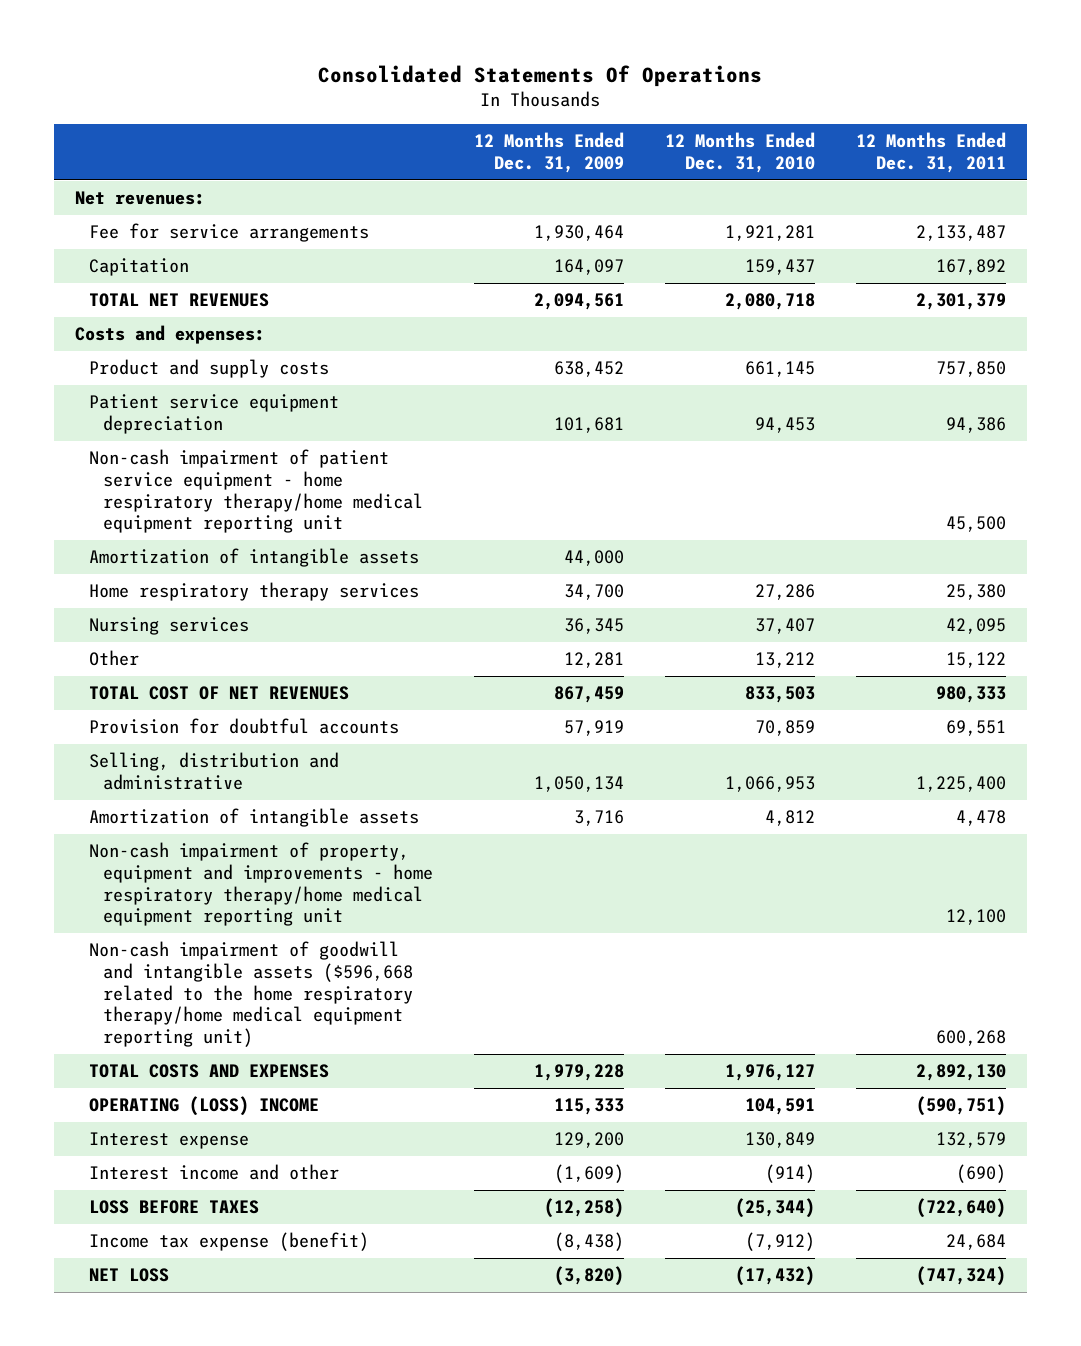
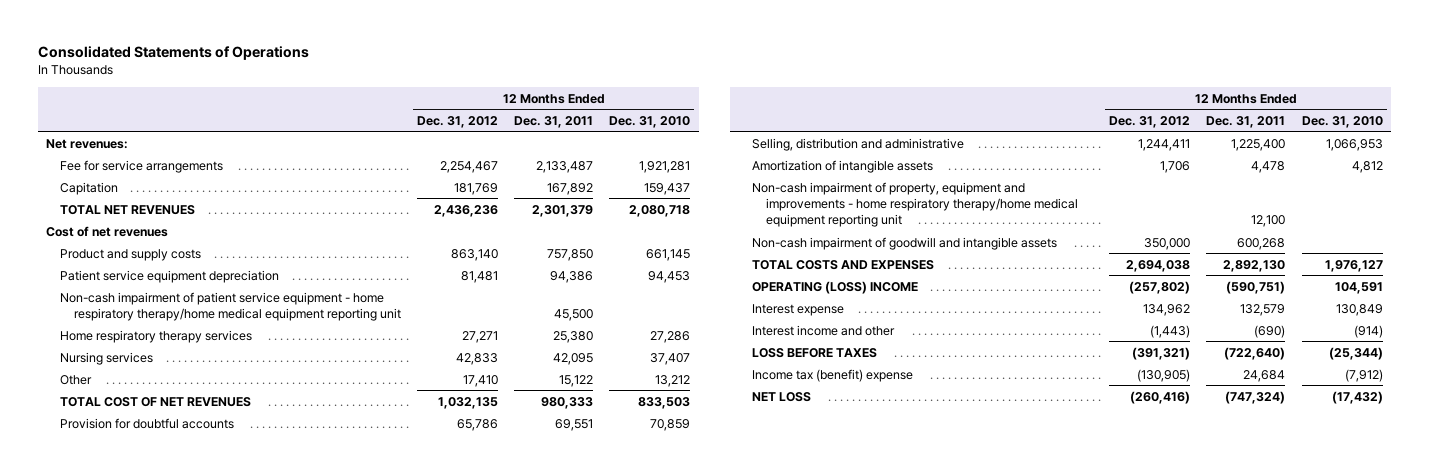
- Consolidated Statements Of Operations
+ Consolidated Statements of Operations
- | 12 Months Ended Dec. 31, 2009 | 12 Months Ended Dec. 31, 2010 | 12 Months Ended Dec. 31, 2011
+ | 12 Months Ended Dec. 31, 2012 | 12 Months Ended Dec. 31, 2011 | 12 Months Ended Dec. 31, 2010
- Costs and expenses:
+ Cost of net revenues
- Amortization of intangible assets | 44,000 | |
- Non-cash impairment of goodwill and intangible assets ($596,668 related to the home respiratory therapy/home medical equipment reporting unit) | | | 600,268
+ Non-cash impairment of goodwill and intangible assets | 350,000 | 600,268 |
- Income tax expense (benefit) | (8,438) | (7,912) | 24,684
+ Income tax (benefit) expense | (130,905) | 24,684 | (7,912)

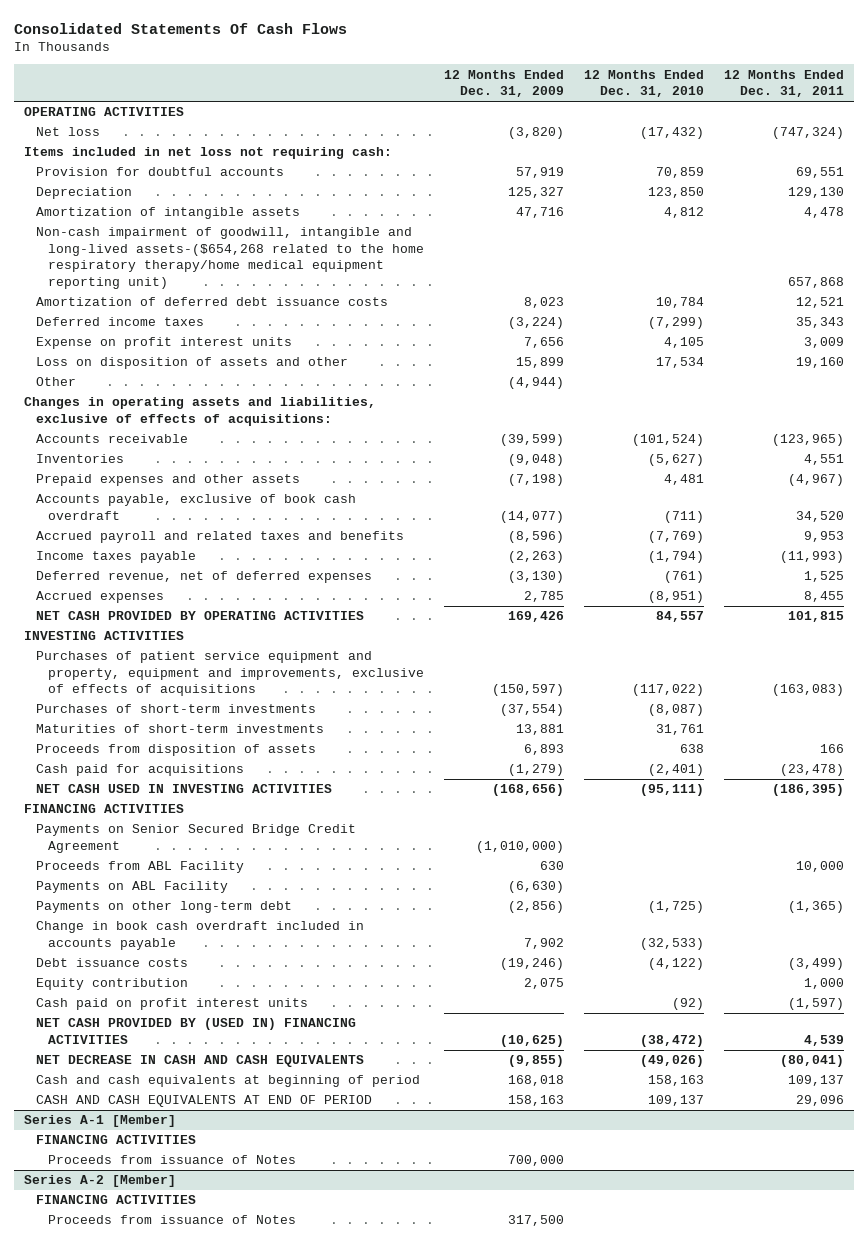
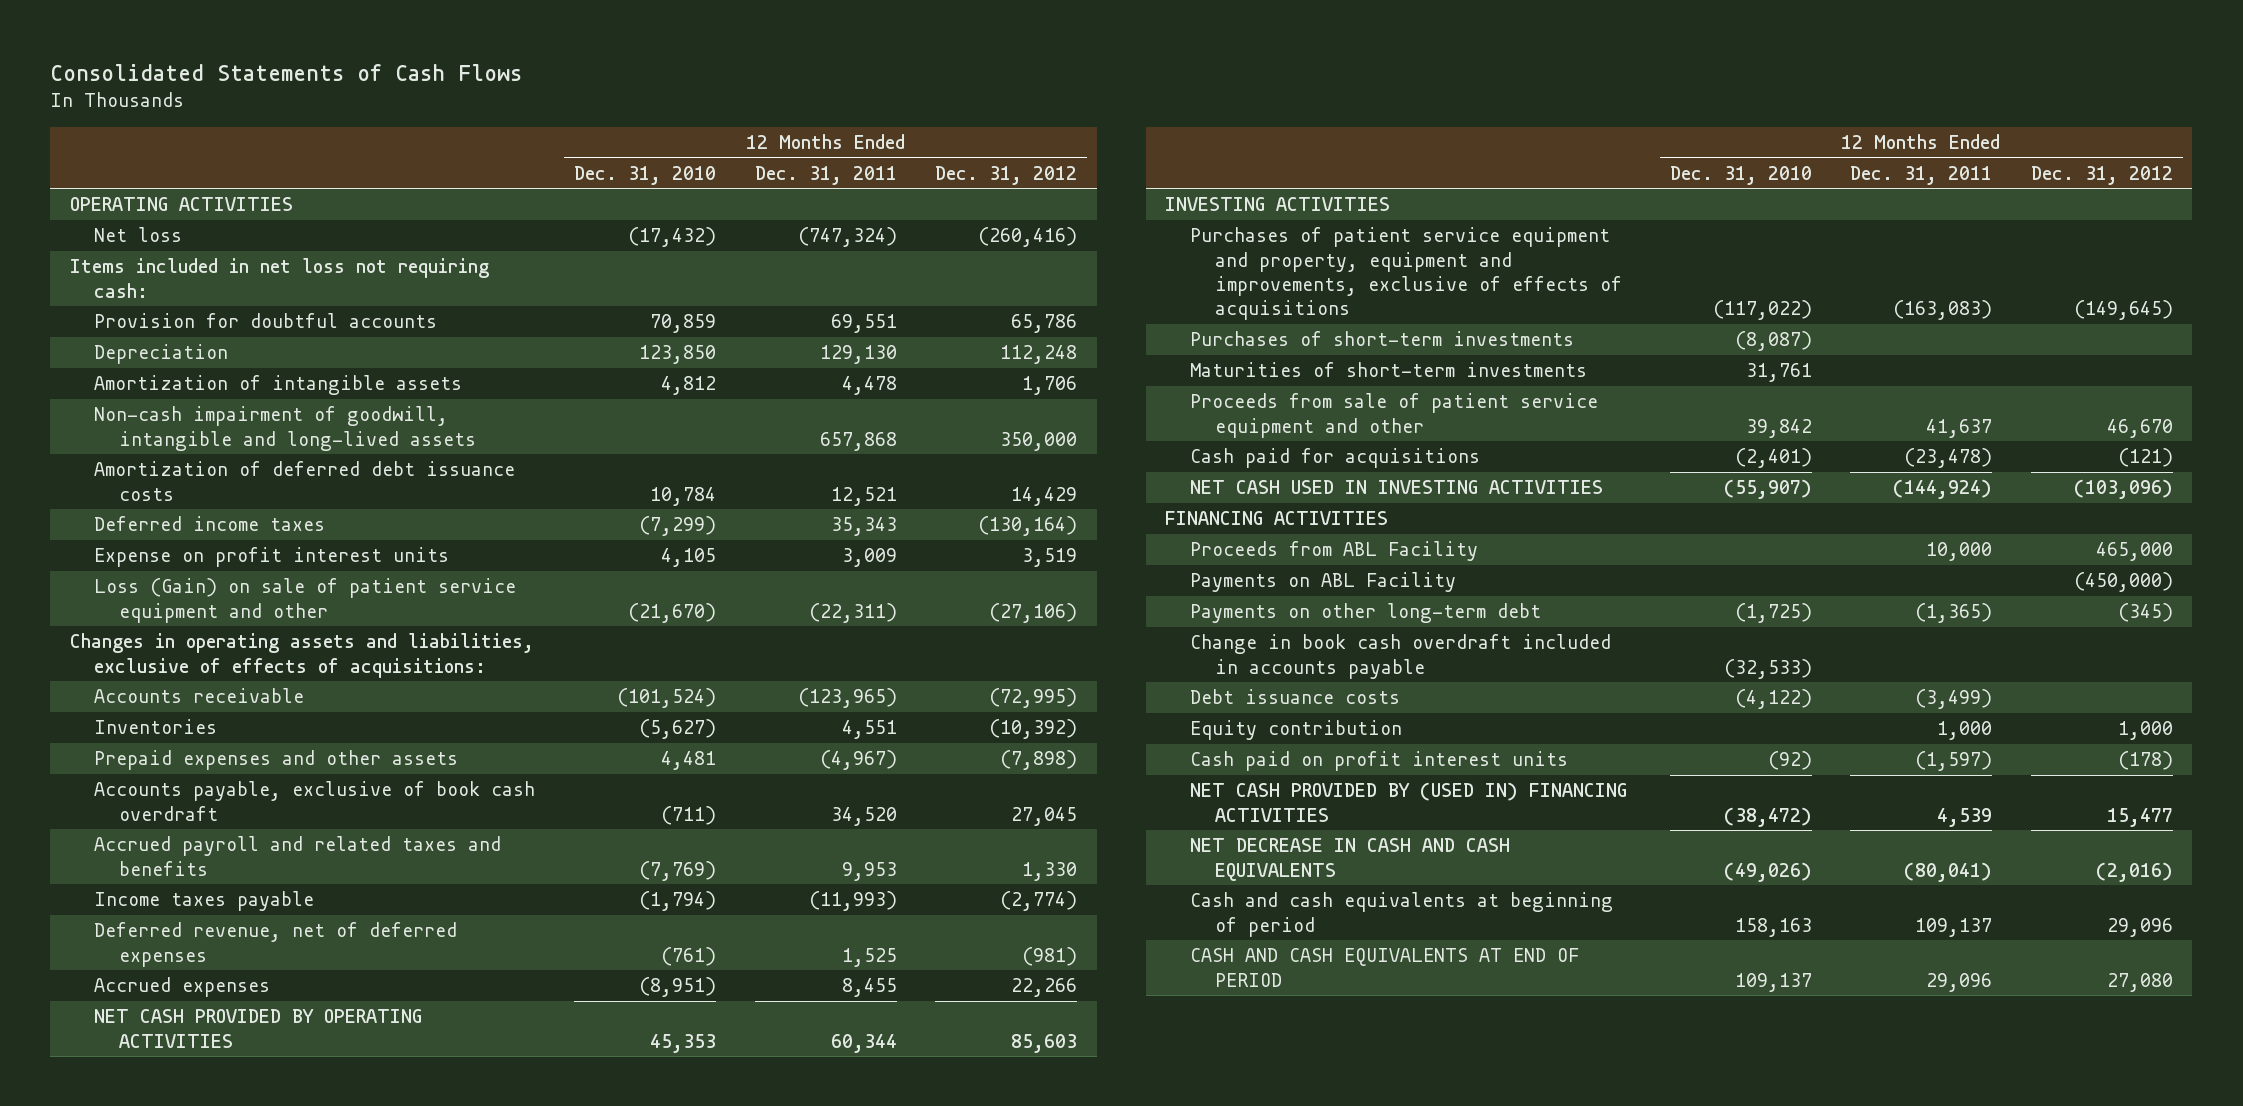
- Consolidated Statements Of Cash Flows
+ Consolidated Statements of Cash Flows
- | 12 Months Ended Dec. 31, 2009 | 12 Months Ended Dec. 31, 2010 | 12 Months Ended Dec. 31, 2011
+ | 12 Months Ended Dec. 31, 2010 | 12 Months Ended Dec. 31, 2011 | 12 Months Ended Dec. 31, 2012
- Non-cash impairment of goodwill, intangible and long-lived assets-($654,268 related to the home respiratory therapy/home medical equipment reporting unit) | | | 657,868
+ Non-cash impairment of goodwill, intangible and long-lived assets | | 657,868 | 350,000
- Loss on disposition of assets and other | 15,899 | 17,534 | 19,160
- Other | (4,944) | |
+ Loss (Gain) on sale of patient service equipment and other | (21,670) | (22,311) | (27,106)
- NET CASH PROVIDED BY OPERATING ACTIVITIES | 169,426 | 84,557 | 101,815
+ NET CASH PROVIDED BY OPERATING ACTIVITIES | 45,353 | 60,344 | 85,603
- Proceeds from disposition of assets | 6,893 | 638 | 166
+ Proceeds from sale of patient service equipment and other | 39,842 | 41,637 | 46,670
- NET CASH USED IN INVESTING ACTIVITIES | (168,656) | (95,111) | (186,395)
+ NET CASH USED IN INVESTING ACTIVITIES | (55,907) | (144,924) | (103,096)
- Payments on Senior Secured Bridge Credit Agreement | (1,010,000) | |
- Series A-1 [Member]
- FINANCING ACTIVITIES
- Proceeds from issuance of Notes | 700,000 | |
- Series A-2 [Member]
- FINANCING ACTIVITIES
- Proceeds from issuance of Notes | 317,500 | |

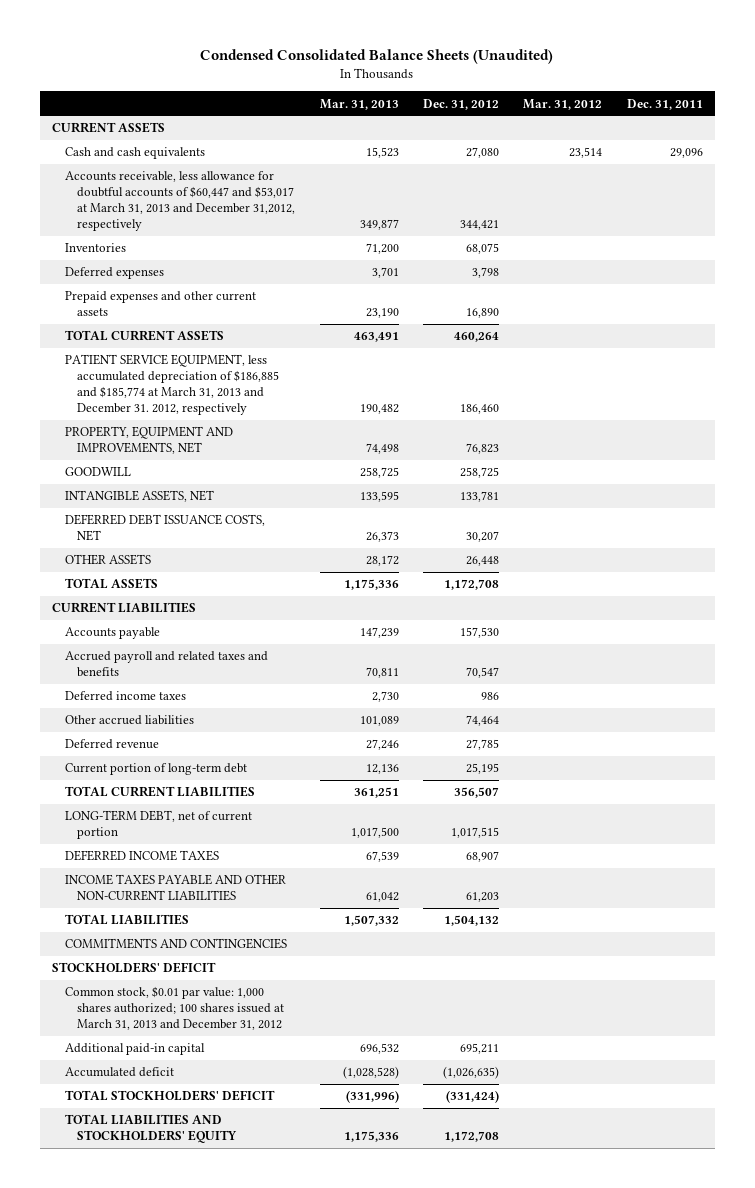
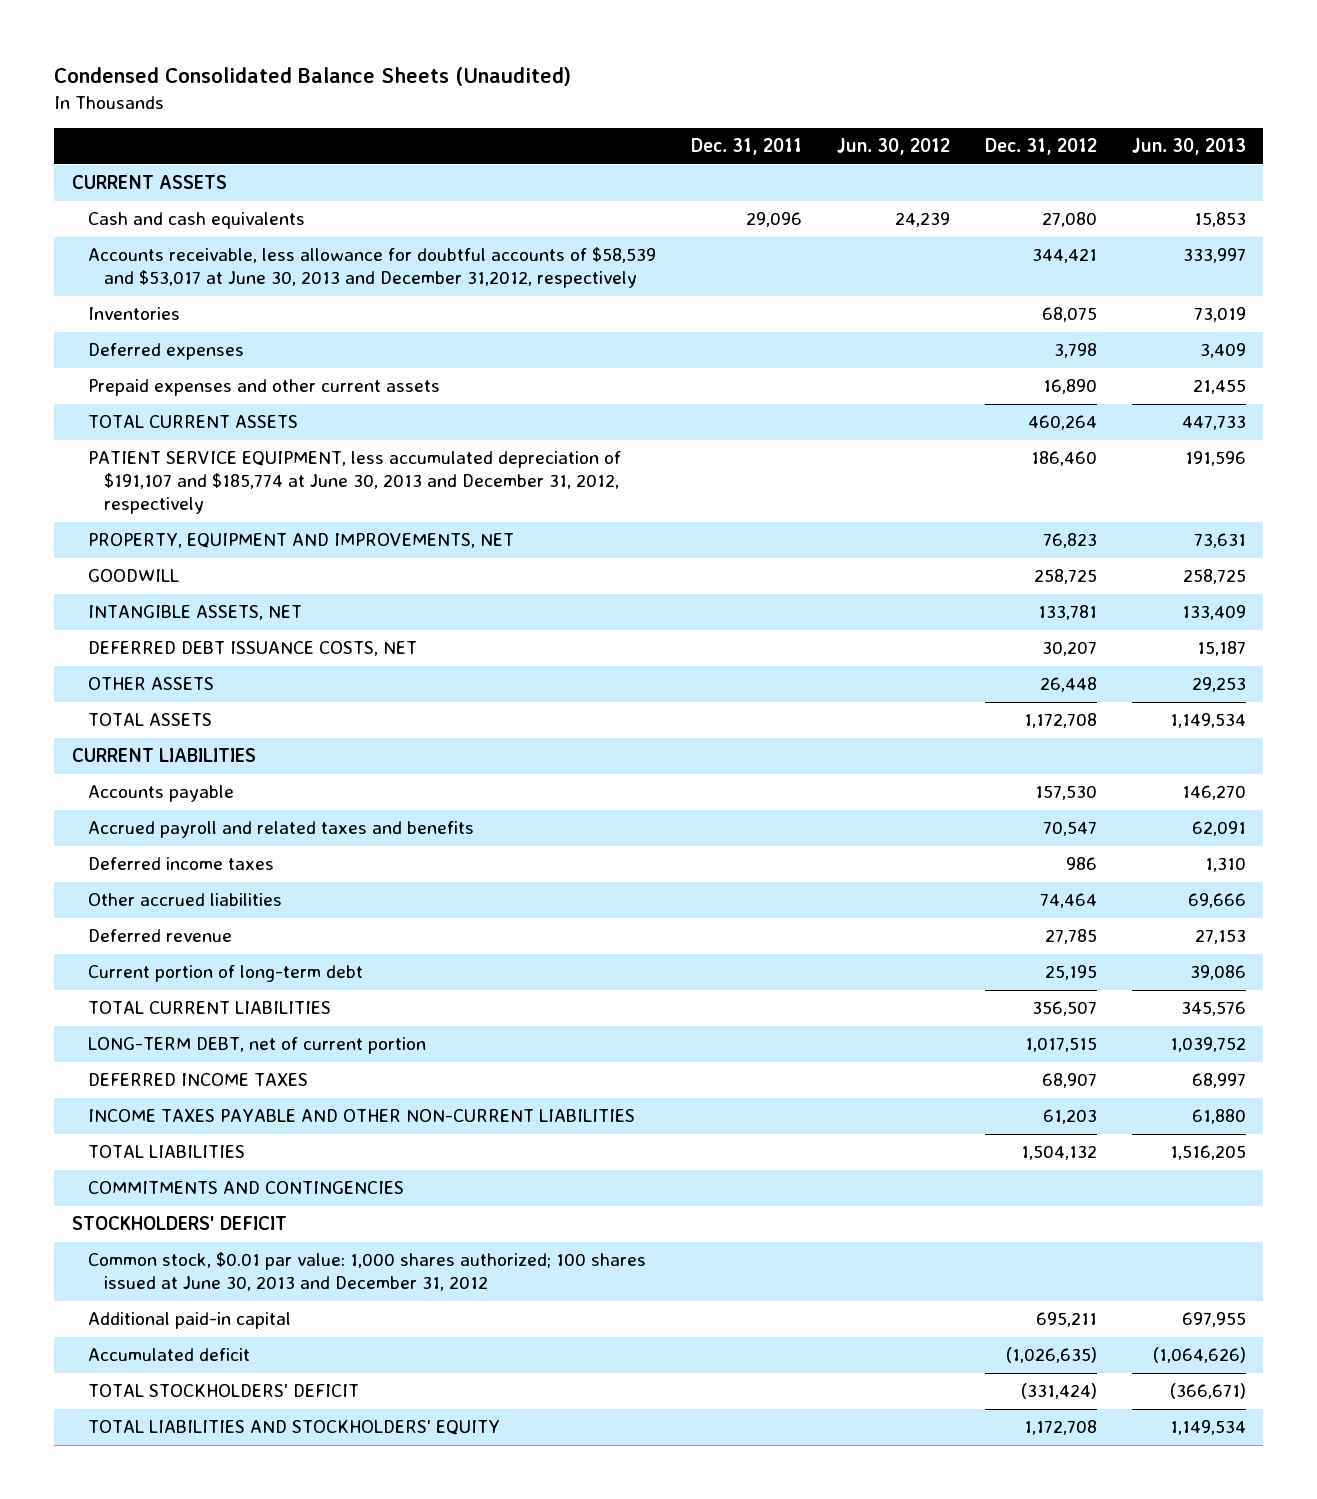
- | Mar. 31, 2013 | Dec. 31, 2012 | Mar. 31, 2012 | Dec. 31, 2011
+ | Dec. 31, 2011 | Jun. 30, 2012 | Dec. 31, 2012 | Jun. 30, 2013
- Accounts receivable, less allowance for doubtful accounts of $60,447 and $53,017 at March 31, 2013 and December 31,2012, respectively | 349,877 | 344,421 | |
+ Accounts receivable, less allowance for doubtful accounts of $58,539 and $53,017 at June 30, 2013 and December 31,2012, respectively | | | 344,421 | 333,997
- PATIENT SERVICE EQUIPMENT, less accumulated depreciation of $186,885 and $185,774 at March 31, 2013 and December 31. 2012, respectively | 190,482 | 186,460 | |
+ PATIENT SERVICE EQUIPMENT, less accumulated depreciation of $191,107 and $185,774 at June 30, 2013 and December 31, 2012, respectively | | | 186,460 | 191,596
- Common stock, $0.01 par value: 1,000 shares authorized; 100 shares issued at March 31, 2013 and December 31, 2012
+ Common stock, $0.01 par value: 1,000 shares authorized; 100 shares issued at June 30, 2013 and December 31, 2012

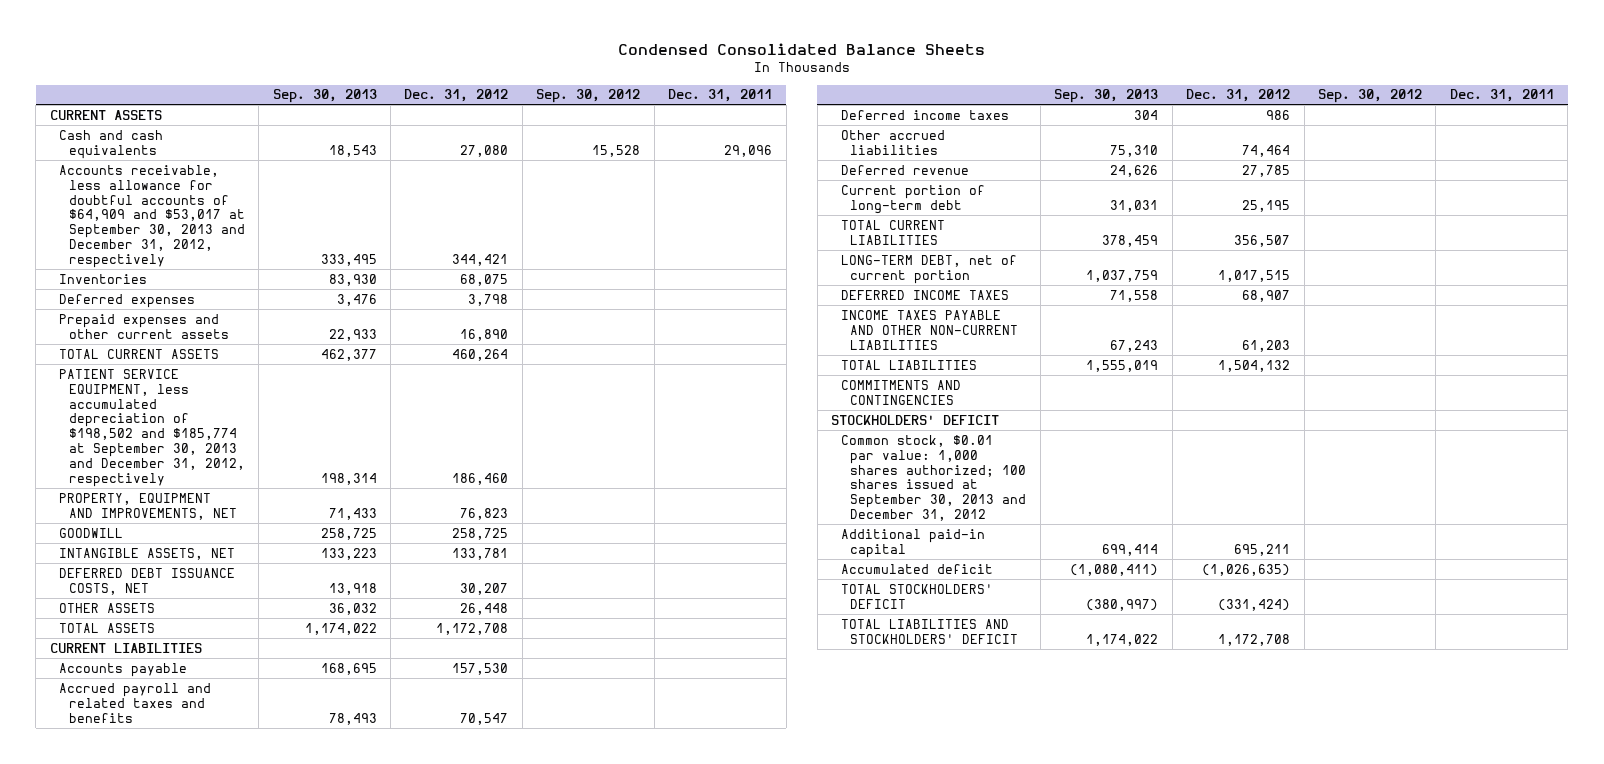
- Condensed Consolidated Balance Sheets (Unaudited)
+ Condensed Consolidated Balance Sheets
- | Dec. 31, 2011 | Jun. 30, 2012 | Dec. 31, 2012 | Jun. 30, 2013
+ | Sep. 30, 2013 | Dec. 31, 2012 | Sep. 30, 2012 | Dec. 31, 2011
- Accounts receivable, less allowance for doubtful accounts of $58,539 and $53,017 at June 30, 2013 and December 31,2012, respectively | | | 344,421 | 333,997
+ Accounts receivable, less allowance for doubtful accounts of $64,909 and $53,017 at September 30, 2013 and December 31, 2012, respectively | 333,495 | 344,421 | |
- PATIENT SERVICE EQUIPMENT, less accumulated depreciation of $191,107 and $185,774 at June 30, 2013 and December 31, 2012, respectively | | | 186,460 | 191,596
+ PATIENT SERVICE EQUIPMENT, less accumulated depreciation of $198,502 and $185,774 at September 30, 2013 and December 31, 2012, respectively | 198,314 | 186,460 | |
- Common stock, $0.01 par value: 1,000 shares authorized; 100 shares issued at June 30, 2013 and December 31, 2012
+ Common stock, $0.01 par value: 1,000 shares authorized; 100 shares issued at September 30, 2013 and December 31, 2012
- TOTAL LIABILITIES AND STOCKHOLDERS' EQUITY | | | 1,172,708 | 1,149,534
+ TOTAL LIABILITIES AND STOCKHOLDERS' DEFICIT | 1,174,022 | 1,172,708 | |

